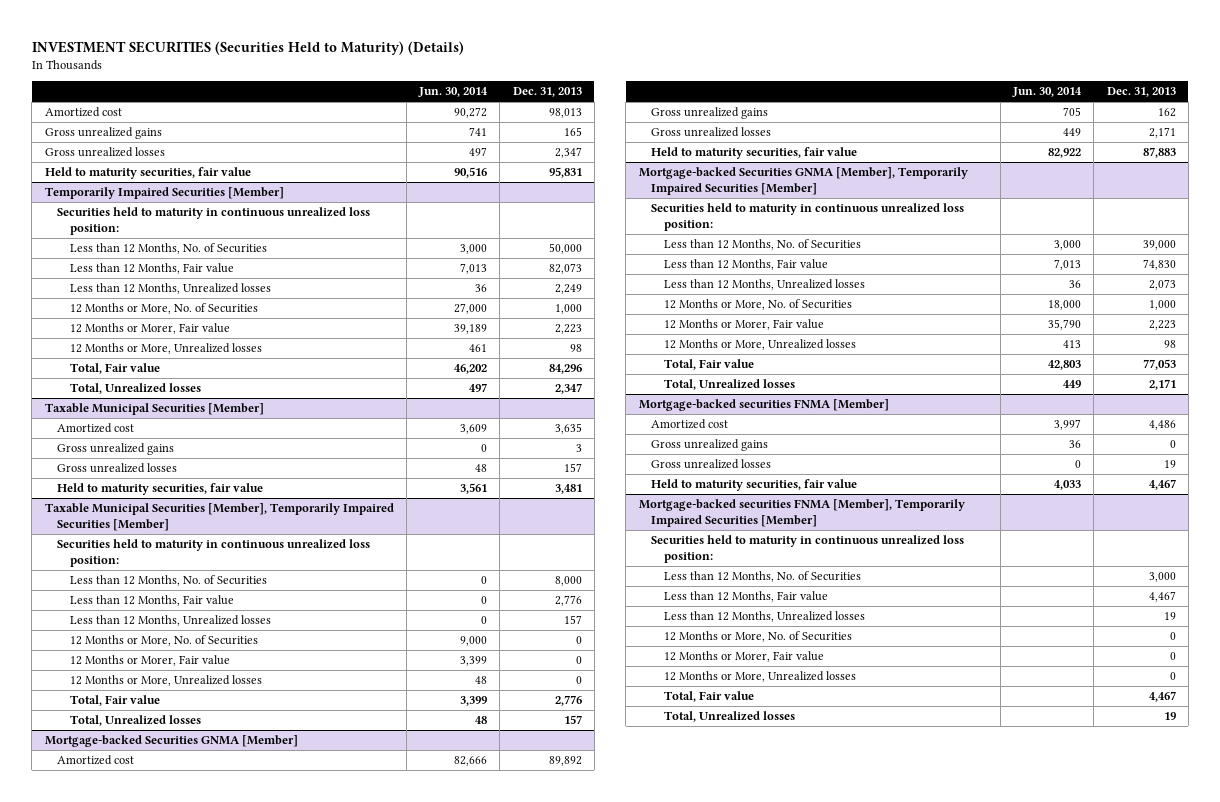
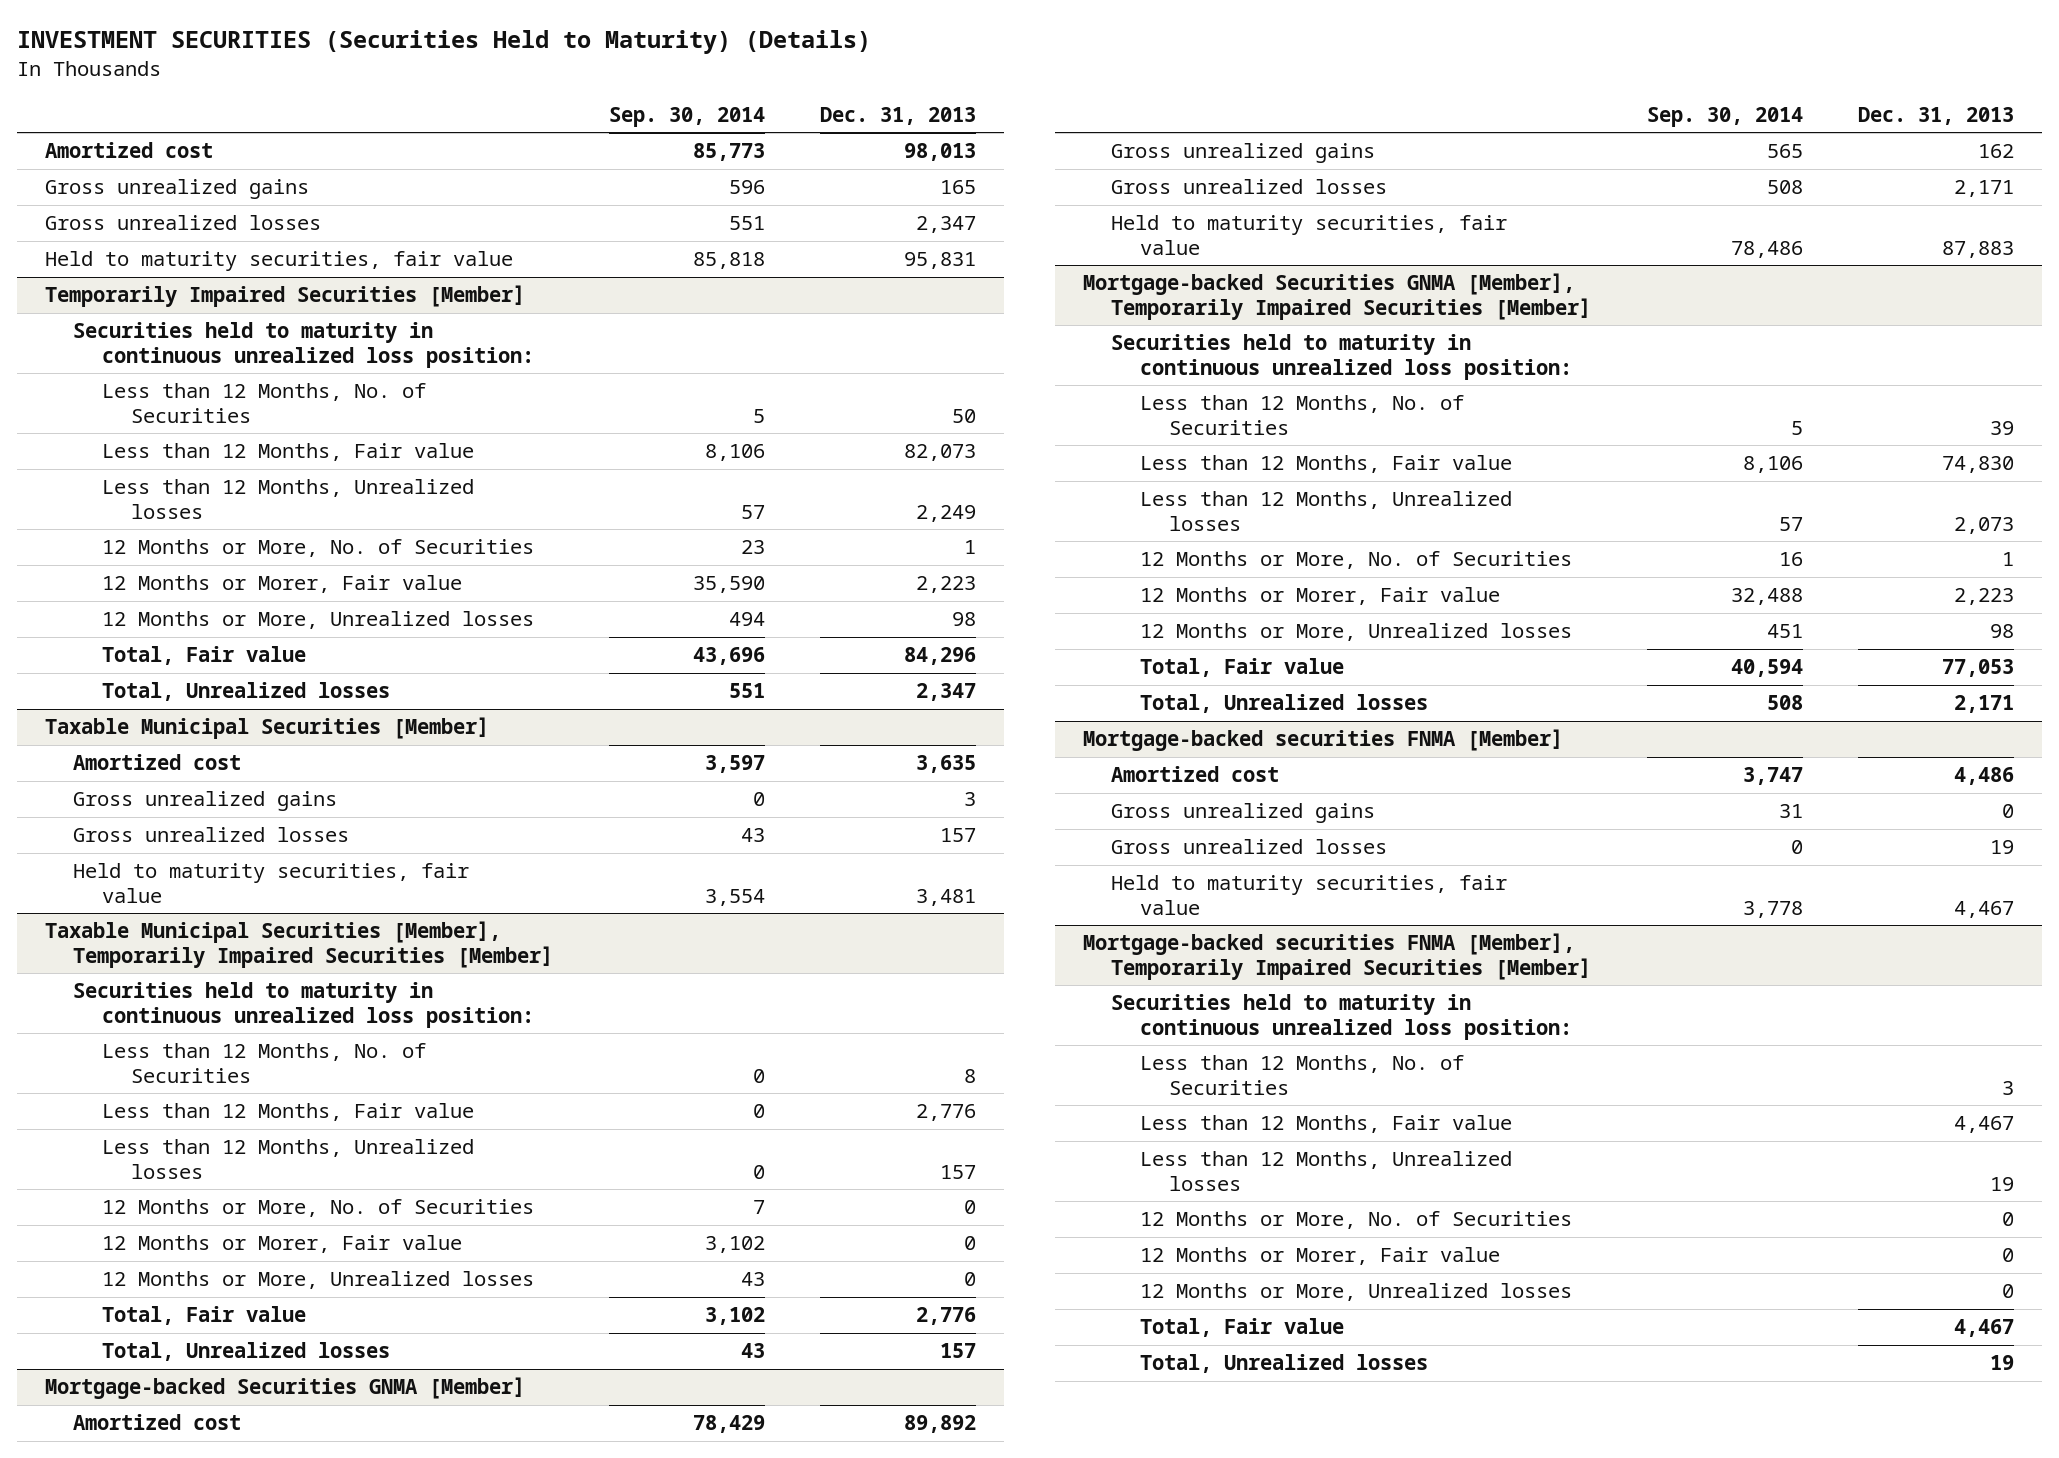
- | Jun. 30, 2014 | Dec. 31, 2013
+ | Sep. 30, 2014 | Dec. 31, 2013
@ Temporarily Impaired Securities [Member]
- Less than 12 Months, No. of Securities | 3,000 | 50,000
+ Less than 12 Months, No. of Securities | 5 | 50
- 12 Months or More, No. of Securities | 27,000 | 1,000
+ 12 Months or More, No. of Securities | 23 | 1
@ Taxable Municipal Securities [Member], Temporarily Impaired Securities [Member]
- Less than 12 Months, No. of Securities | 0 | 8,000
+ Less than 12 Months, No. of Securities | 0 | 8
@ Mortgage-backed Securities GNMA [Member], Temporarily Impaired Securities [Member]
- Less than 12 Months, No. of Securities | 3,000 | 39,000
+ Less than 12 Months, No. of Securities | 5 | 39
- 12 Months or More, No. of Securities | 18,000 | 1,000
+ 12 Months or More, No. of Securities | 16 | 1
@ Mortgage-backed securities FNMA [Member], Temporarily Impaired Securities [Member]
- Less than 12 Months, No. of Securities | | 3,000
+ Less than 12 Months, No. of Securities | | 3

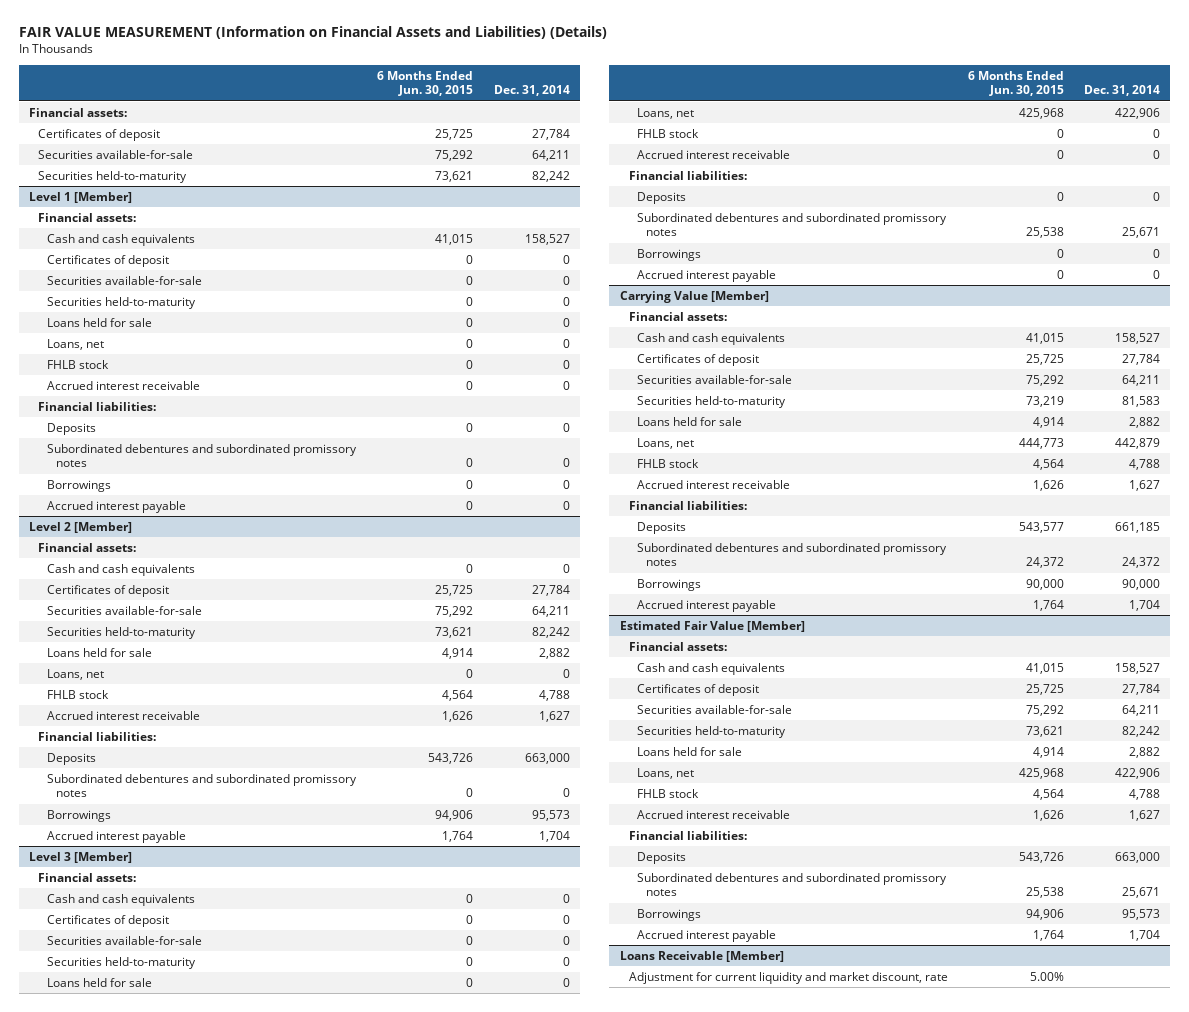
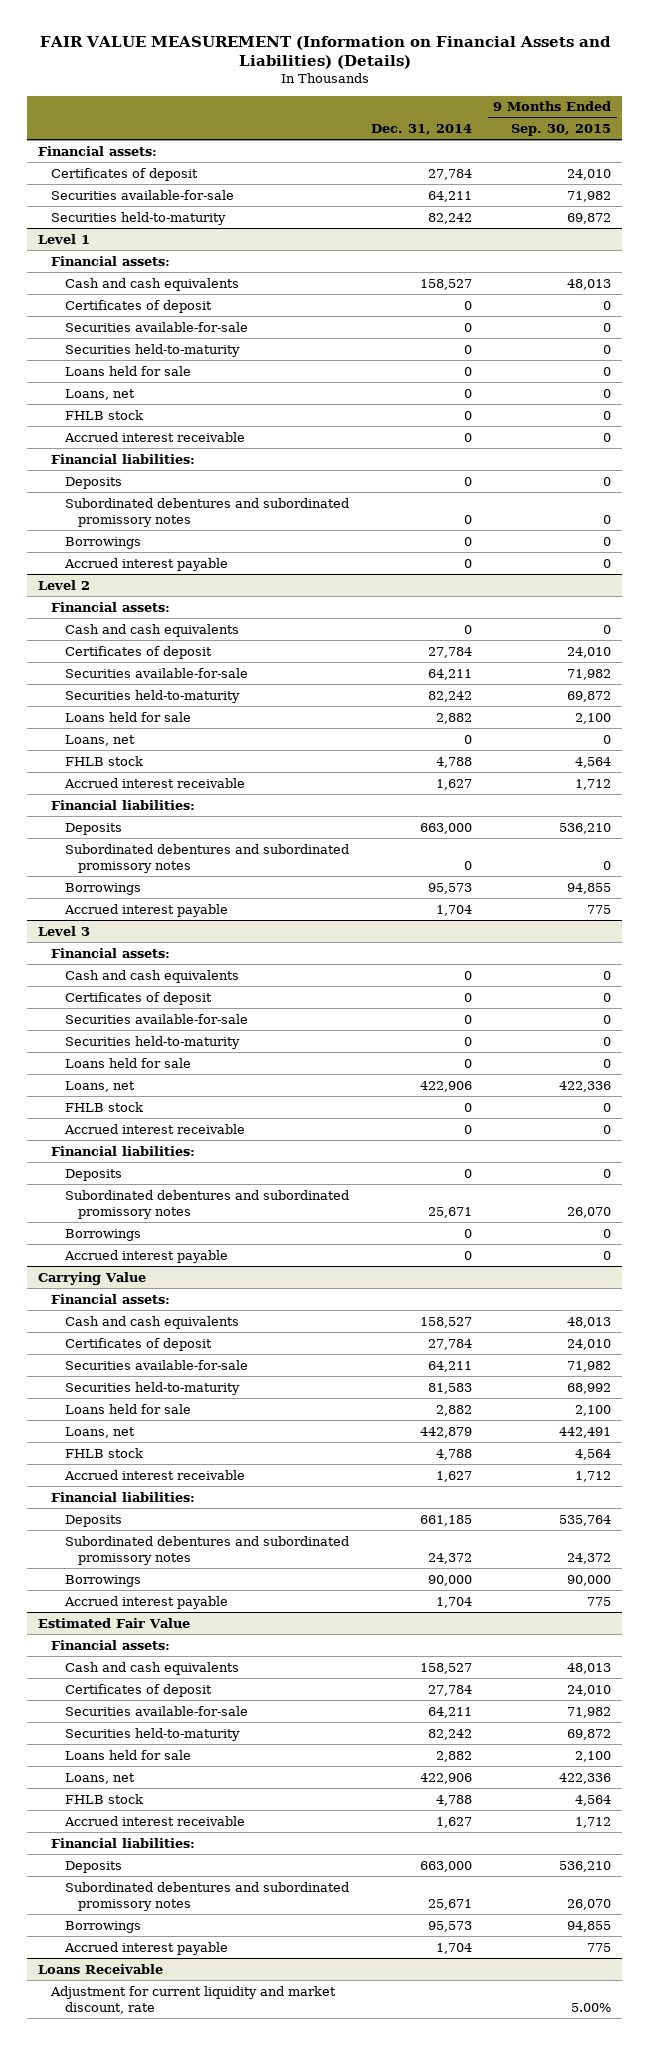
- | 6 Months Ended Jun. 30, 2015 | Dec. 31, 2014
+ | Dec. 31, 2014 | 9 Months Ended Sep. 30, 2015
- Level 1 [Member]
+ Level 1
- Level 2 [Member]
+ Level 2
- Level 3 [Member]
+ Level 3
- Carrying Value [Member]
+ Carrying Value
- Estimated Fair Value [Member]
+ Estimated Fair Value
- Loans Receivable [Member]
+ Loans Receivable

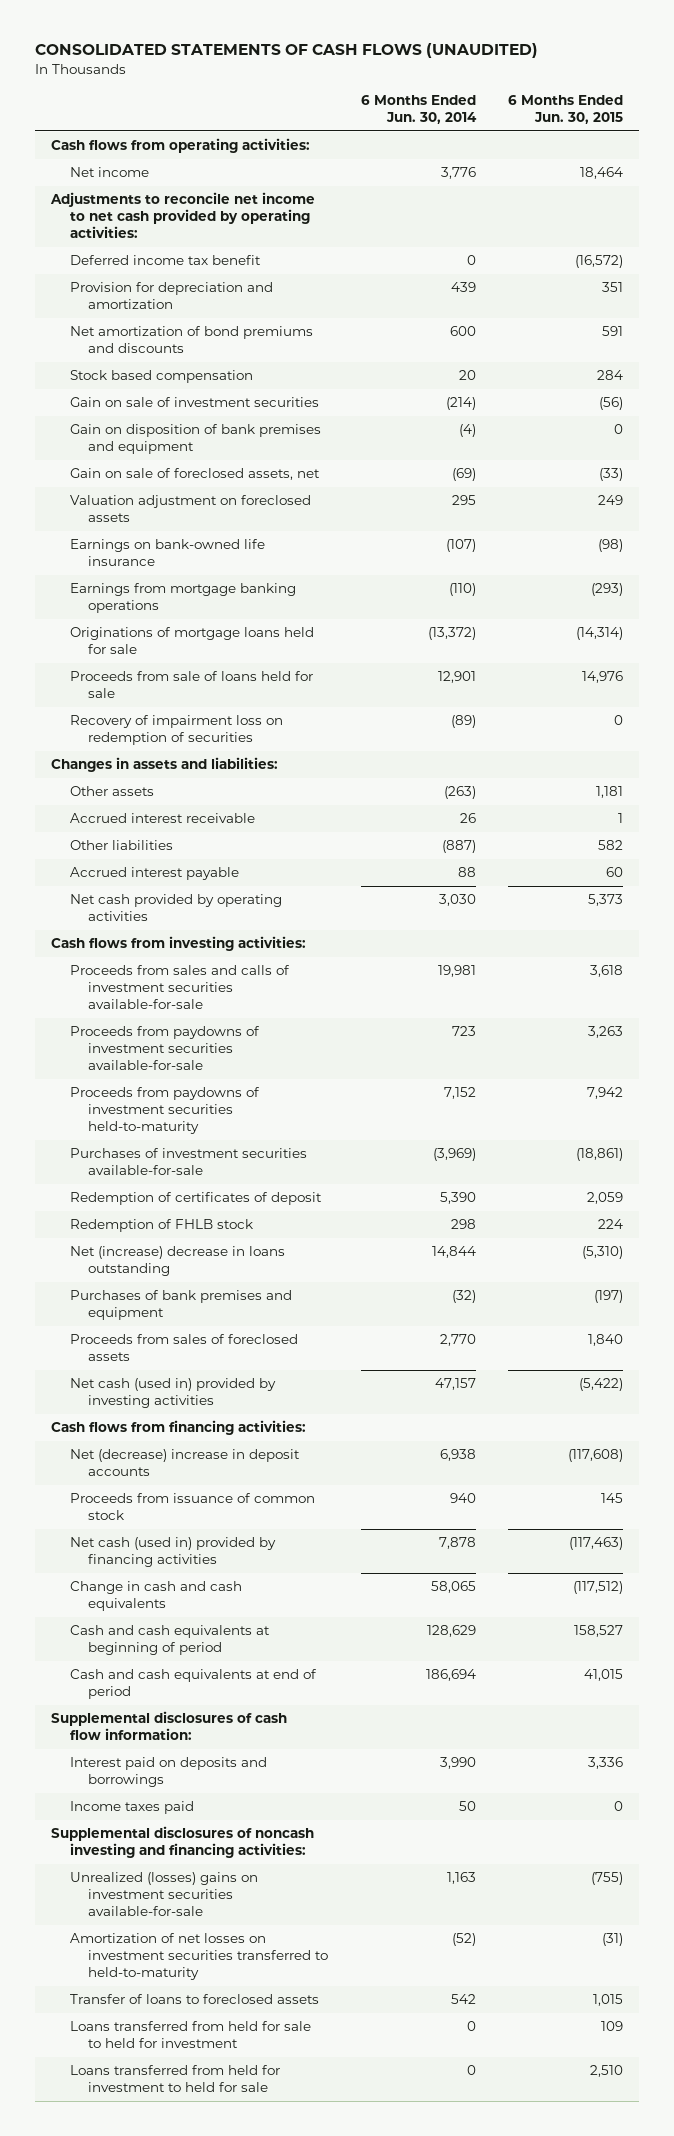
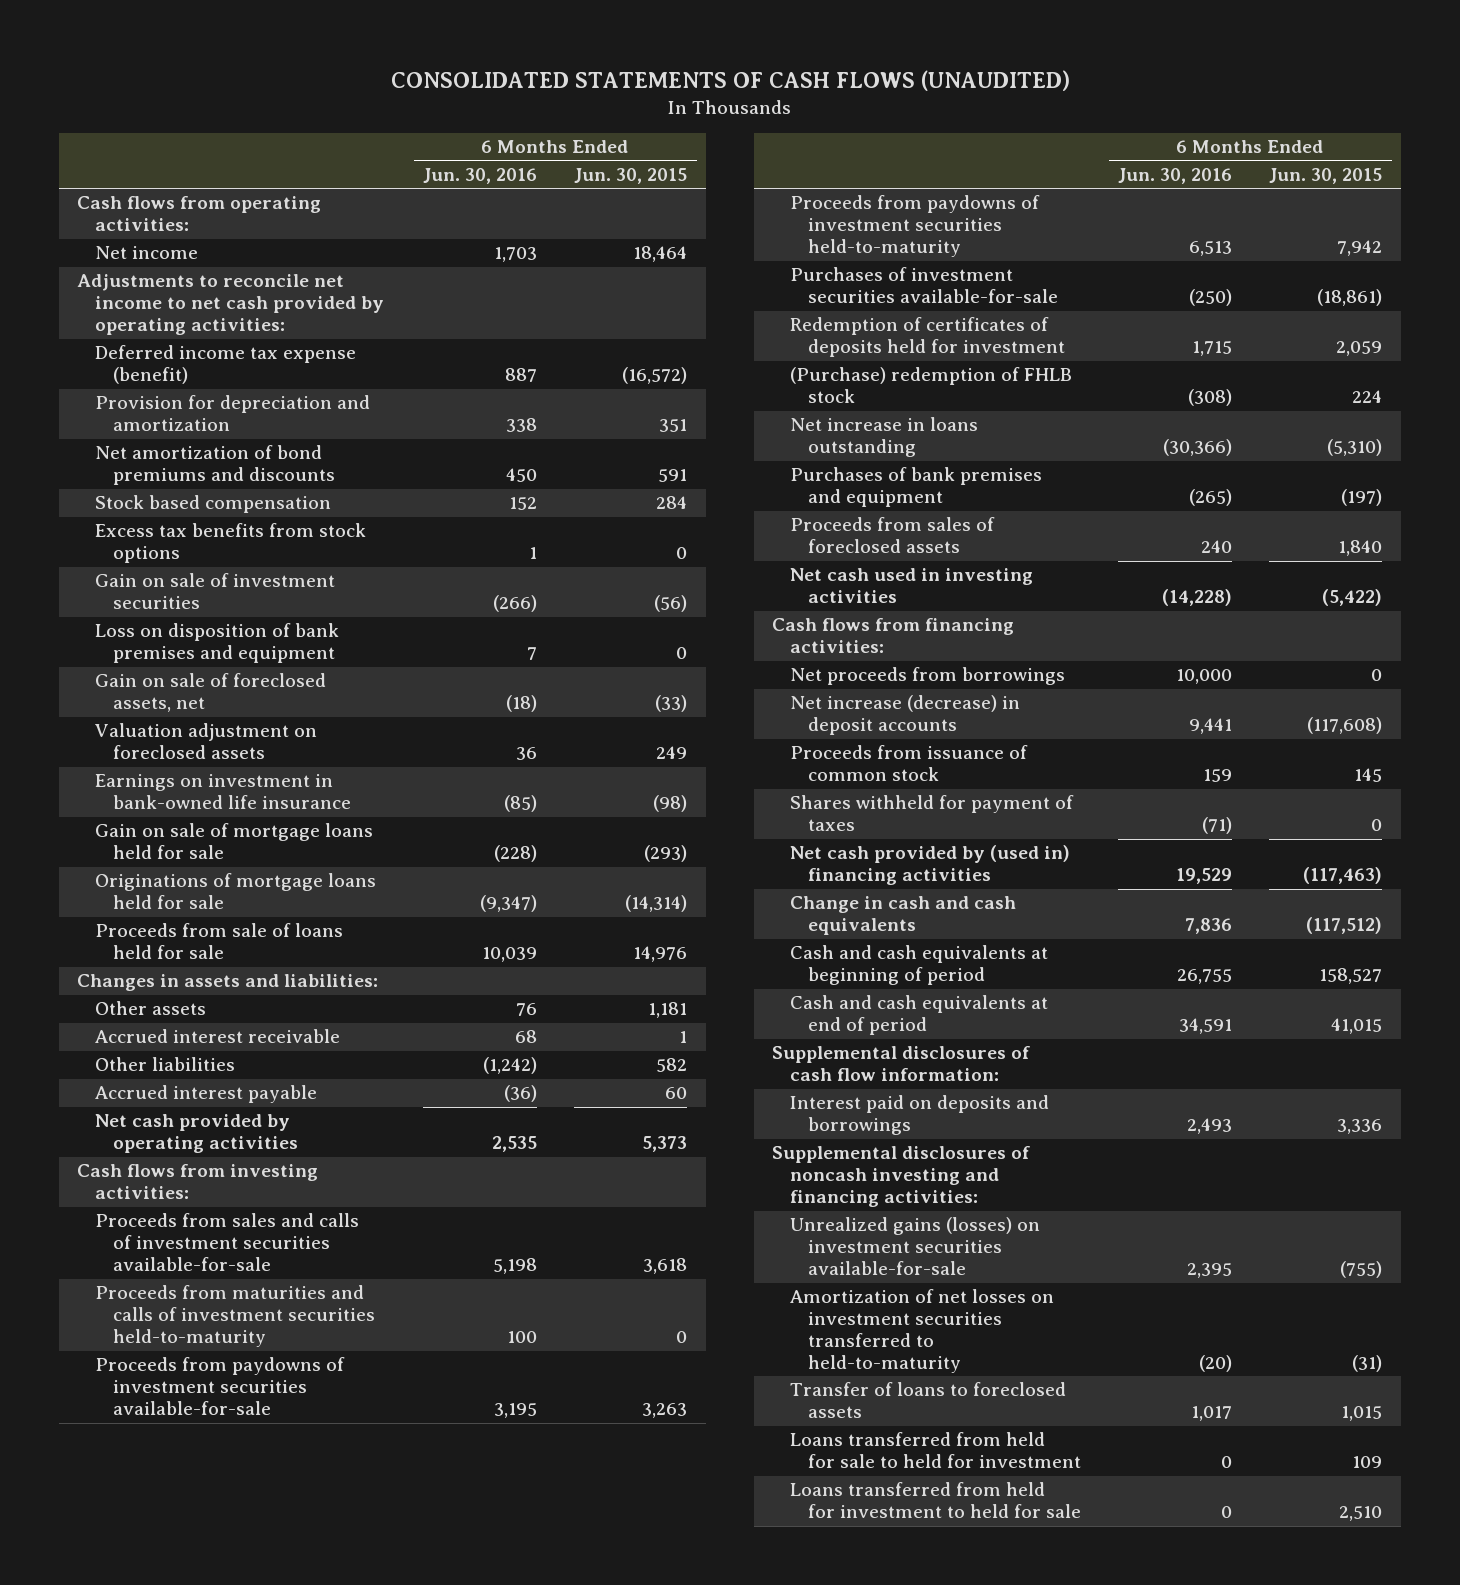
- | 6 Months Ended Jun. 30, 2014 | 6 Months Ended Jun. 30, 2015
+ | 6 Months Ended Jun. 30, 2016 | 6 Months Ended Jun. 30, 2015
- Deferred income tax benefit | 0 | (16,572)
+ Deferred income tax expense (benefit) | 887 | (16,572)
+ Excess tax benefits from stock options | 1 | 0
- Gain on disposition of bank premises and equipment | (4) | 0
+ Loss on disposition of bank premises and equipment | 7 | 0
- Earnings on bank-owned life insurance | (107) | (98)
- Earnings from mortgage banking operations | (110) | (293)
+ Earnings on investment in bank-owned life insurance | (85) | (98)
+ Gain on sale of mortgage loans held for sale | (228) | (293)
- Recovery of impairment loss on redemption of securities | (89) | 0
+ Proceeds from maturities and calls of investment securities held-to-maturity | 100 | 0
- Redemption of certificates of deposit | 5,390 | 2,059
- Redemption of FHLB stock | 298 | 224
- Net (increase) decrease in loans outstanding | 14,844 | (5,310)
+ Redemption of certificates of deposits held for investment | 1,715 | 2,059
+ (Purchase) redemption of FHLB stock | (308) | 224
+ Net increase in loans outstanding | (30,366) | (5,310)
- Net cash (used in) provided by investing activities | 47,157 | (5,422)
+ Net cash used in investing activities | (14,228) | (5,422)
- Net (decrease) increase in deposit accounts | 6,938 | (117,608)
+ Net proceeds from borrowings | 10,000 | 0
+ Net increase (decrease) in deposit accounts | 9,441 | (117,608)
- Net cash (used in) provided by financing activities | 7,878 | (117,463)
+ Shares withheld for payment of taxes | (71) | 0
+ Net cash provided by (used in) financing activities | 19,529 | (117,463)
- Income taxes paid | 50 | 0
- Unrealized (losses) gains on investment securities available-for-sale | 1,163 | (755)
+ Unrealized gains (losses) on investment securities available-for-sale | 2,395 | (755)

